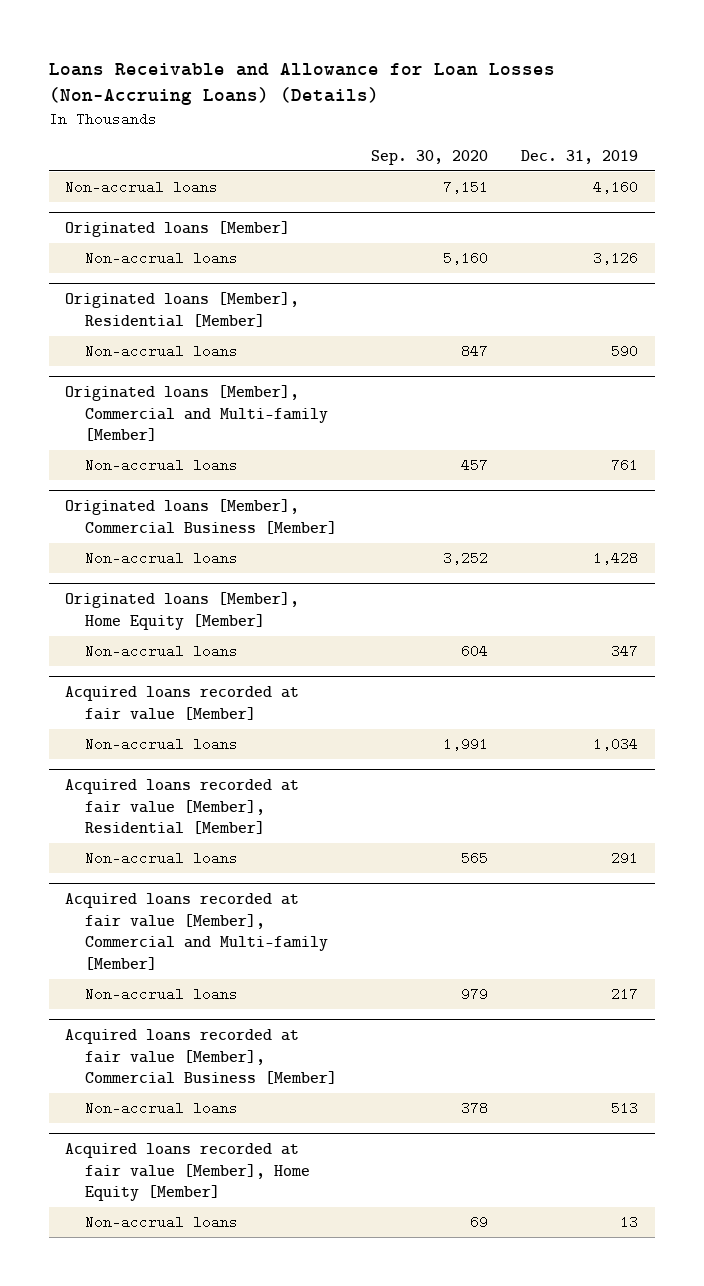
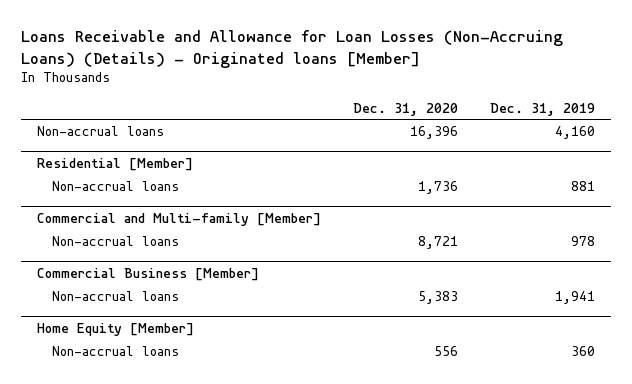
- Loans Receivable and Allowance for Loan Losses (Non-Accruing Loans) (Details)
+ Loans Receivable and Allowance for Loan Losses (Non-Accruing Loans) (Details) - Originated loans [Member]
- | Sep. 30, 2020 | Dec. 31, 2019
+ | Dec. 31, 2020 | Dec. 31, 2019
- Originated loans [Member]
- Non-accrual loans | 5,160 | 3,126
- Originated loans [Member], Residential [Member]
- Non-accrual loans | 847 | 590
- Originated loans [Member], Commercial and Multi-family [Member]
- Non-accrual loans | 457 | 761
- Originated loans [Member], Commercial Business [Member]
- Non-accrual loans | 3,252 | 1,428
- Originated loans [Member], Home Equity [Member]
- Non-accrual loans | 604 | 347
- Acquired loans recorded at fair value [Member]
- Non-accrual loans | 1,991 | 1,034
- Acquired loans recorded at fair value [Member], Residential [Member]
- Non-accrual loans | 565 | 291
- Acquired loans recorded at fair value [Member], Commercial and Multi-family [Member]
- Non-accrual loans | 979 | 217
- Acquired loans recorded at fair value [Member], Commercial Business [Member]
- Non-accrual loans | 378 | 513
- Acquired loans recorded at fair value [Member], Home Equity [Member]
- Non-accrual loans | 69 | 13
+ Residential [Member]
+ Non-accrual loans | 1,736 | 881
+ Commercial and Multi-family [Member]
+ Non-accrual loans | 8,721 | 978
+ Commercial Business [Member]
+ Non-accrual loans | 5,383 | 1,941
+ Home Equity [Member]
+ Non-accrual loans | 556 | 360

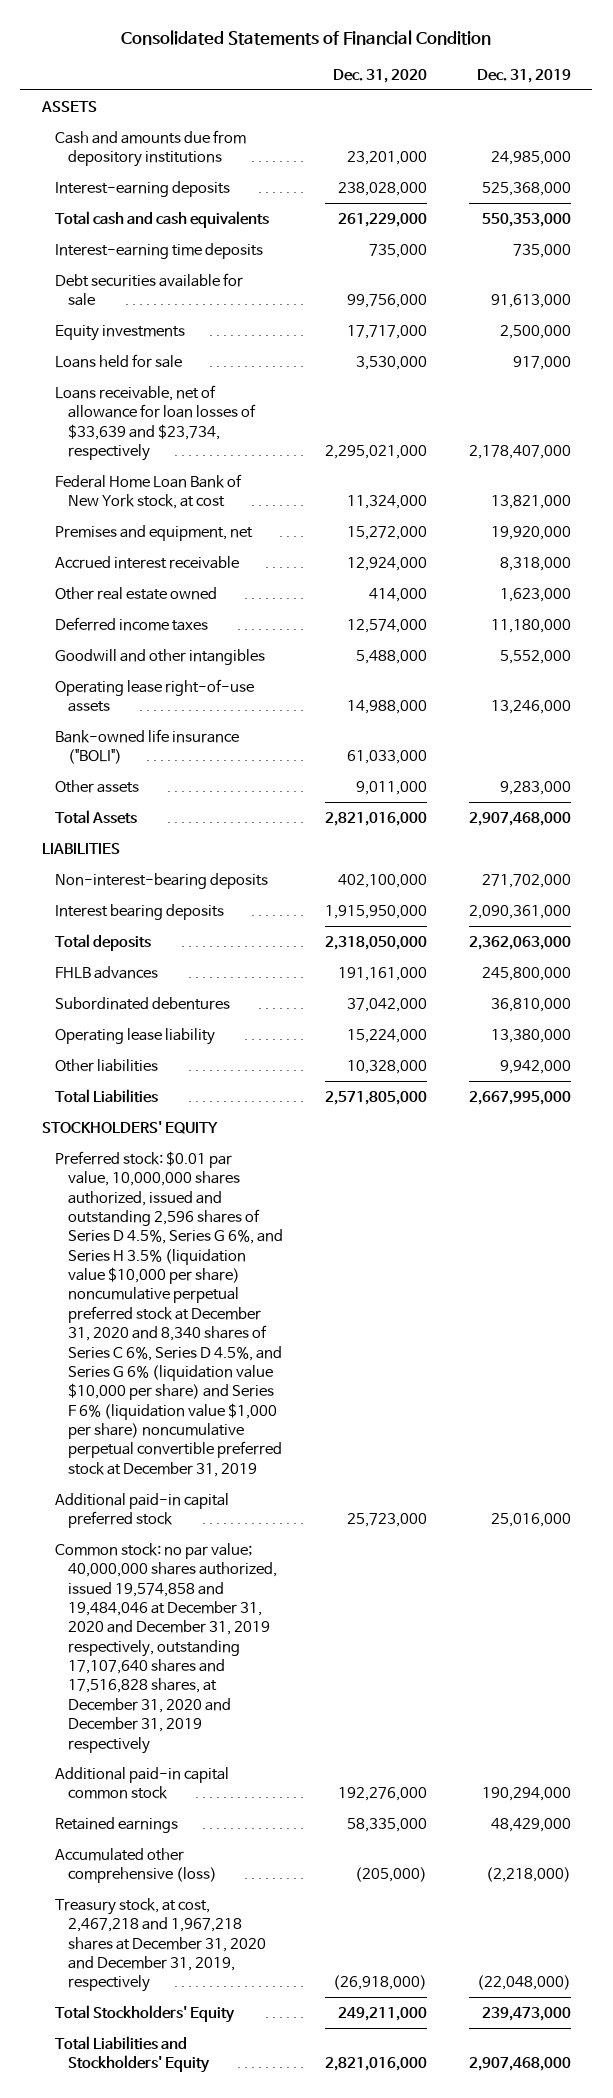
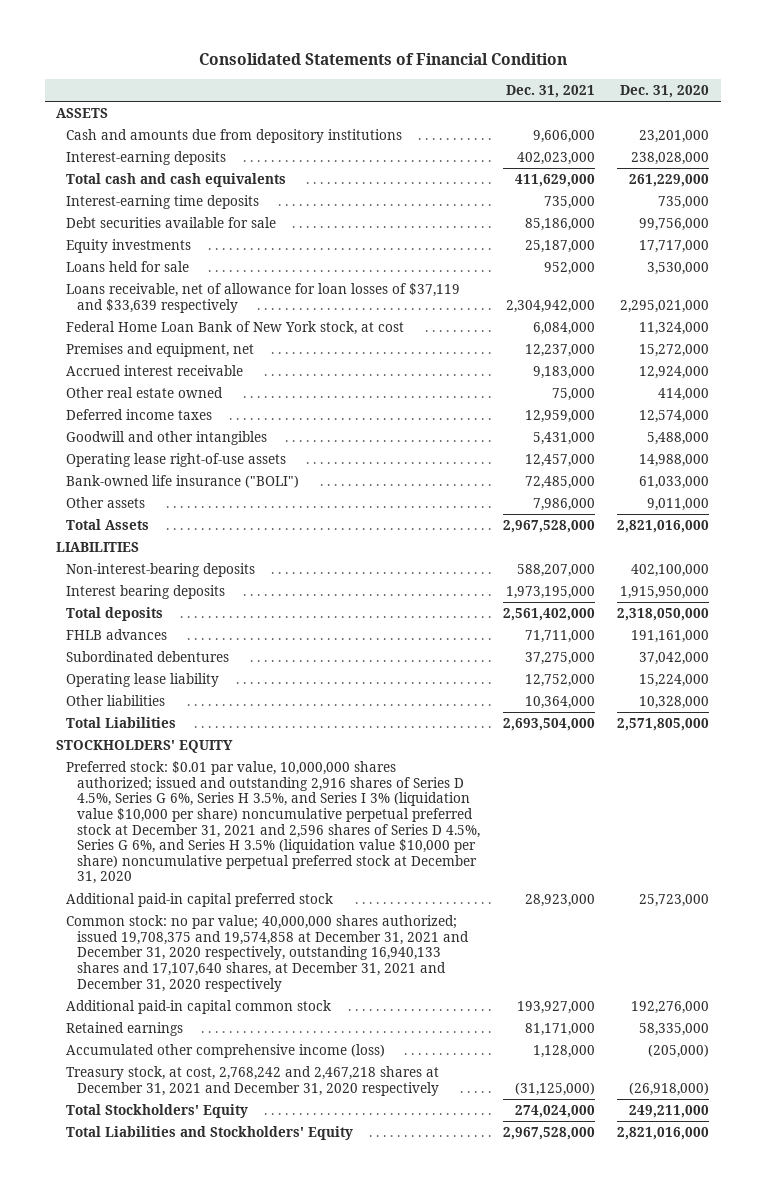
- | Dec. 31, 2020 | Dec. 31, 2019
+ | Dec. 31, 2021 | Dec. 31, 2020
- Loans receivable, net of allowance for loan losses of $33,639 and $23,734, respectively | 2,295,021,000 | 2,178,407,000
+ Loans receivable, net of allowance for loan losses of $37,119 and $33,639 respectively | 2,304,942,000 | 2,295,021,000
- Preferred stock: $0.01 par value, 10,000,000 shares authorized, issued and outstanding 2,596 shares of Series D 4.5%, Series G 6%, and Series H 3.5% (liquidation value $10,000 per share) noncumulative perpetual preferred stock at December 31, 2020 and 8,340 shares of Series C 6%, Series D 4.5%, and Series G 6% (liquidation value $10,000 per share) and Series F 6% (liquidation value $1,000 per share) noncumulative perpetual convertible preferred stock at December 31, 2019
+ Preferred stock: $0.01 par value, 10,000,000 shares authorized; issued and outstanding 2,916 shares of Series D 4.5%, Series G 6%, Series H 3.5%, and Series I 3% (liquidation value $10,000 per share) noncumulative perpetual preferred stock at December 31, 2021 and 2,596 shares of Series D 4.5%, Series G 6%, and Series H 3.5% (liquidation value $10,000 per share) noncumulative perpetual preferred stock at December 31, 2020
- Common stock: no par value; 40,000,000 shares authorized, issued 19,574,858 and 19,484,046 at December 31, 2020 and December 31, 2019 respectively, outstanding 17,107,640 shares and 17,516,828 shares, at December 31, 2020 and December 31, 2019 respectively
+ Common stock: no par value; 40,000,000 shares authorized; issued 19,708,375 and 19,574,858 at December 31, 2021 and December 31, 2020 respectively, outstanding 16,940,133 shares and 17,107,640 shares, at December 31, 2021 and December 31, 2020 respectively
- Accumulated other comprehensive (loss) | (205,000) | (2,218,000)
- Treasury stock, at cost, 2,467,218 and 1,967,218 shares at December 31, 2020 and December 31, 2019, respectively | (26,918,000) | (22,048,000)
+ Accumulated other comprehensive income (loss) | 1,128,000 | (205,000)
+ Treasury stock, at cost, 2,768,242 and 2,467,218 shares at December 31, 2021 and December 31, 2020 respectively | (31,125,000) | (26,918,000)

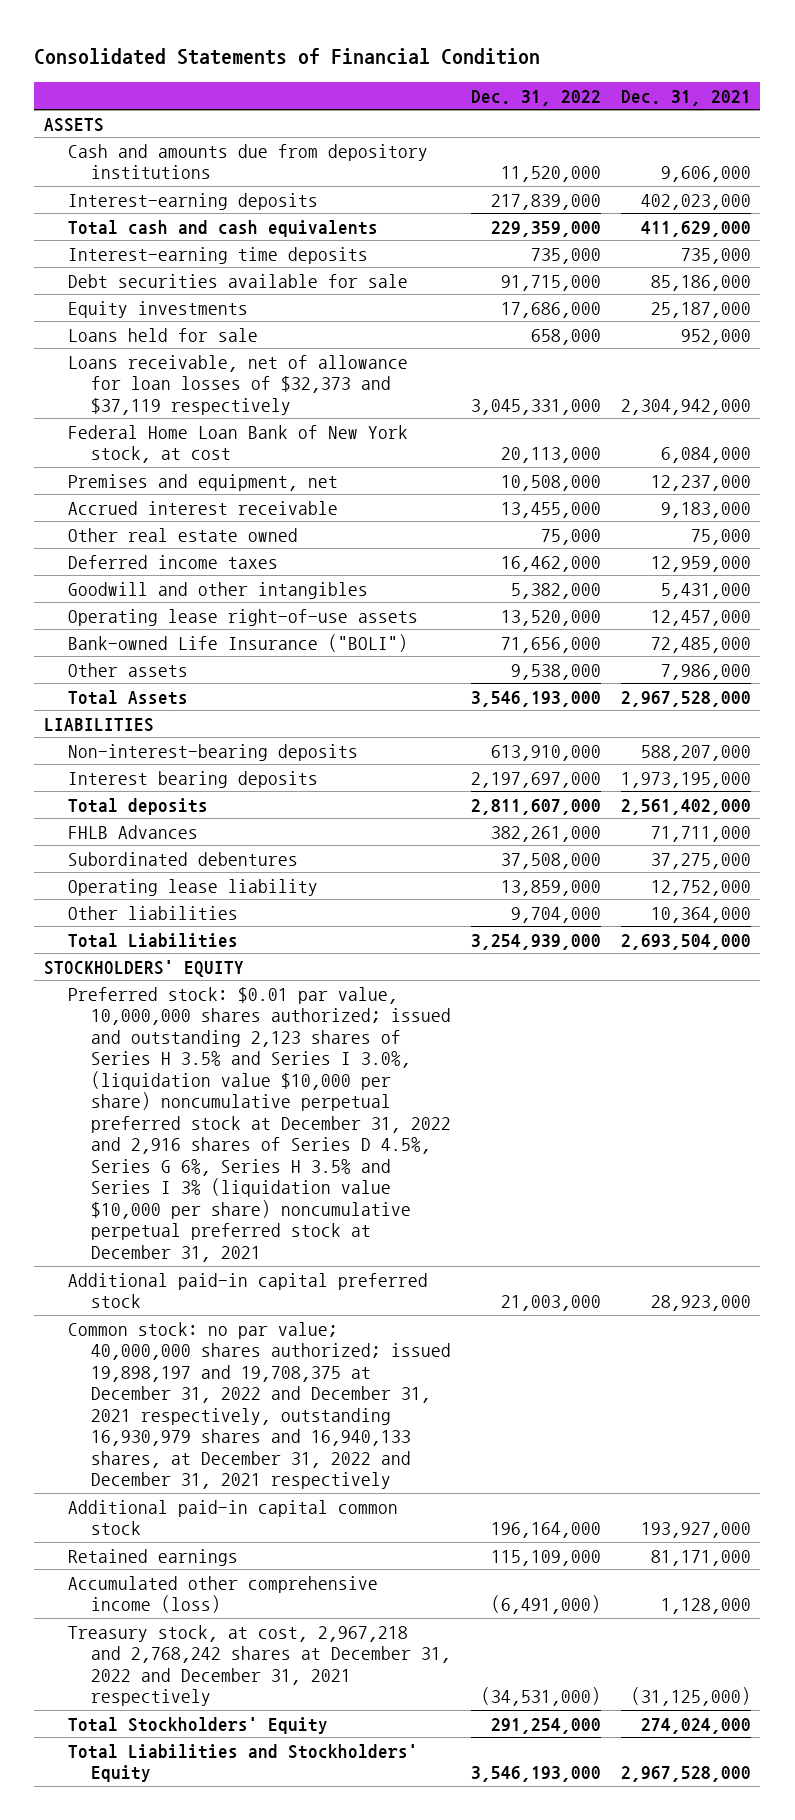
- | Dec. 31, 2021 | Dec. 31, 2020
+ | Dec. 31, 2022 | Dec. 31, 2021
- Loans receivable, net of allowance for loan losses of $37,119 and $33,639 respectively | 2,304,942,000 | 2,295,021,000
+ Loans receivable, net of allowance for loan losses of $32,373 and $37,119 respectively | 3,045,331,000 | 2,304,942,000
- Bank-owned life insurance ("BOLI") | 72,485,000 | 61,033,000
+ Bank-owned Life Insurance ("BOLI") | 71,656,000 | 72,485,000
- FHLB advances | 71,711,000 | 191,161,000
+ FHLB Advances | 382,261,000 | 71,711,000
- Preferred stock: $0.01 par value, 10,000,000 shares authorized; issued and outstanding 2,916 shares of Series D 4.5%, Series G 6%, Series H 3.5%, and Series I 3% (liquidation value $10,000 per share) noncumulative perpetual preferred stock at December 31, 2021 and 2,596 shares of Series D 4.5%, Series G 6%, and Series H 3.5% (liquidation value $10,000 per share) noncumulative perpetual preferred stock at December 31, 2020
+ Preferred stock: $0.01 par value, 10,000,000 shares authorized; issued and outstanding 2,123 shares of Series H 3.5% and Series I 3.0%, (liquidation value $10,000 per share) noncumulative perpetual preferred stock at December 31, 2022 and 2,916 shares of Series D 4.5%, Series G 6%, Series H 3.5% and Series I 3% (liquidation value $10,000 per share) noncumulative perpetual preferred stock at December 31, 2021
- Common stock: no par value; 40,000,000 shares authorized; issued 19,708,375 and 19,574,858 at December 31, 2021 and December 31, 2020 respectively, outstanding 16,940,133 shares and 17,107,640 shares, at December 31, 2021 and December 31, 2020 respectively
+ Common stock: no par value; 40,000,000 shares authorized; issued 19,898,197 and 19,708,375 at December 31, 2022 and December 31, 2021 respectively, outstanding 16,930,979 shares and 16,940,133 shares, at December 31, 2022 and December 31, 2021 respectively
- Treasury stock, at cost, 2,768,242 and 2,467,218 shares at December 31, 2021 and December 31, 2020 respectively | (31,125,000) | (26,918,000)
+ Treasury stock, at cost, 2,967,218 and 2,768,242 shares at December 31, 2022 and December 31, 2021 respectively | (34,531,000) | (31,125,000)

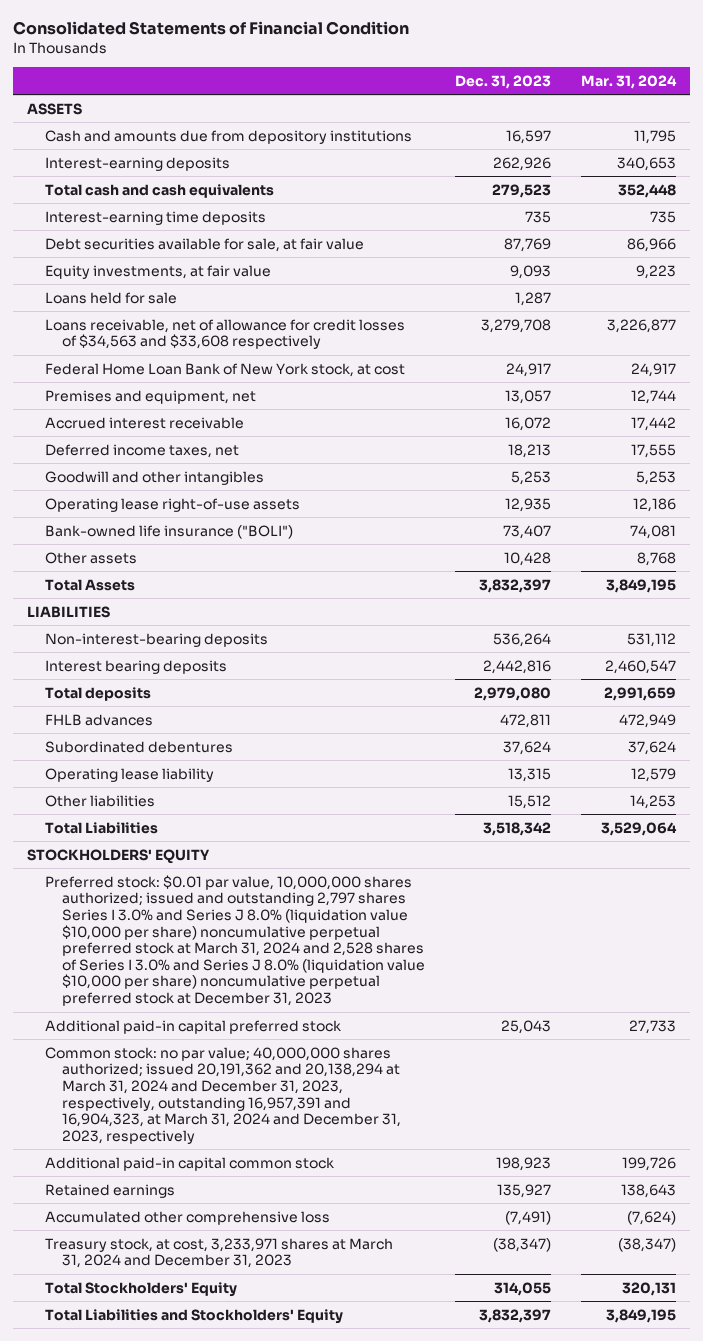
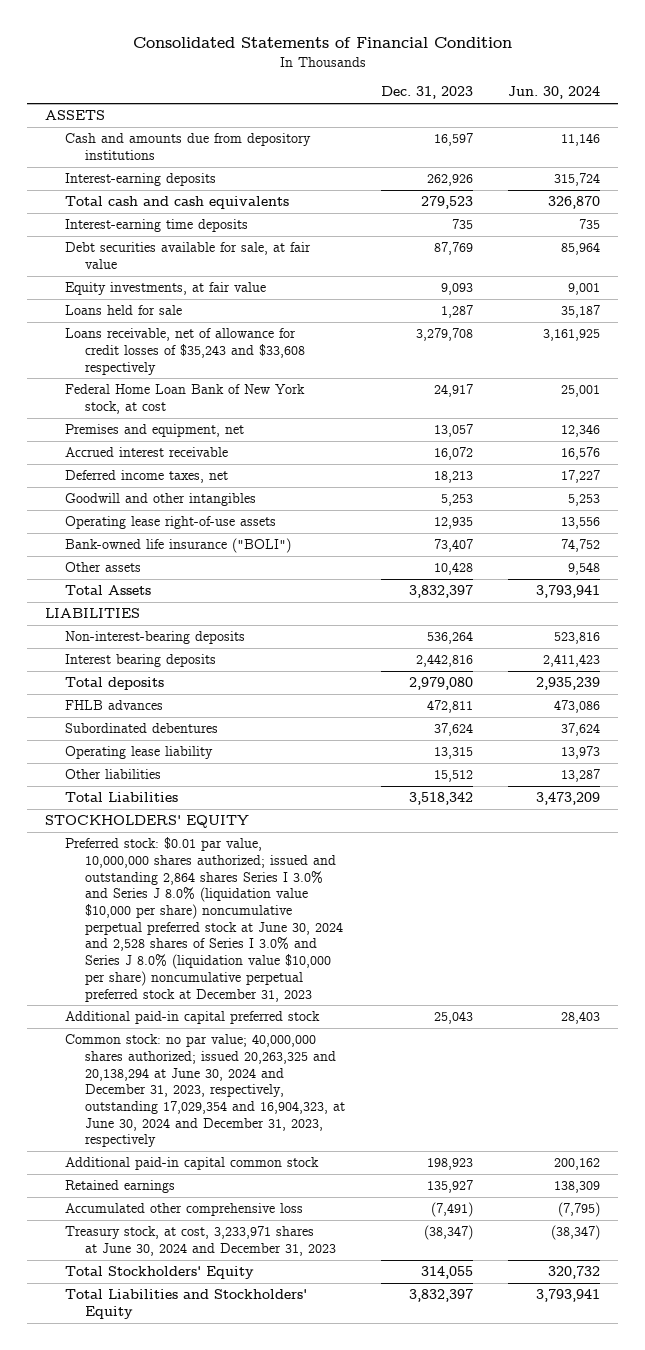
- | Dec. 31, 2023 | Mar. 31, 2024
+ | Dec. 31, 2023 | Jun. 30, 2024
- Loans receivable, net of allowance for credit losses of $34,563 and $33,608 respectively | 3,279,708 | 3,226,877
+ Loans receivable, net of allowance for credit losses of $35,243 and $33,608 respectively | 3,279,708 | 3,161,925
- Preferred stock: $0.01 par value, 10,000,000 shares authorized; issued and outstanding 2,797 shares Series I 3.0% and Series J 8.0% (liquidation value $10,000 per share) noncumulative perpetual preferred stock at March 31, 2024 and 2,528 shares of Series I 3.0% and Series J 8.0% (liquidation value $10,000 per share) noncumulative perpetual preferred stock at December 31, 2023
+ Preferred stock: $0.01 par value, 10,000,000 shares authorized; issued and outstanding 2,864 shares Series I 3.0% and Series J 8.0% (liquidation value $10,000 per share) noncumulative perpetual preferred stock at June 30, 2024 and 2,528 shares of Series I 3.0% and Series J 8.0% (liquidation value $10,000 per share) noncumulative perpetual preferred stock at December 31, 2023
- Common stock: no par value; 40,000,000 shares authorized; issued 20,191,362 and 20,138,294 at March 31, 2024 and December 31, 2023, respectively, outstanding 16,957,391 and 16,904,323, at March 31, 2024 and December 31, 2023, respectively
+ Common stock: no par value; 40,000,000 shares authorized; issued 20,263,325 and 20,138,294 at June 30, 2024 and December 31, 2023, respectively, outstanding 17,029,354 and 16,904,323, at June 30, 2024 and December 31, 2023, respectively
- Treasury stock, at cost, 3,233,971 shares at March 31, 2024 and December 31, 2023 | (38,347) | (38,347)
+ Treasury stock, at cost, 3,233,971 shares at June 30, 2024 and December 31, 2023 | (38,347) | (38,347)

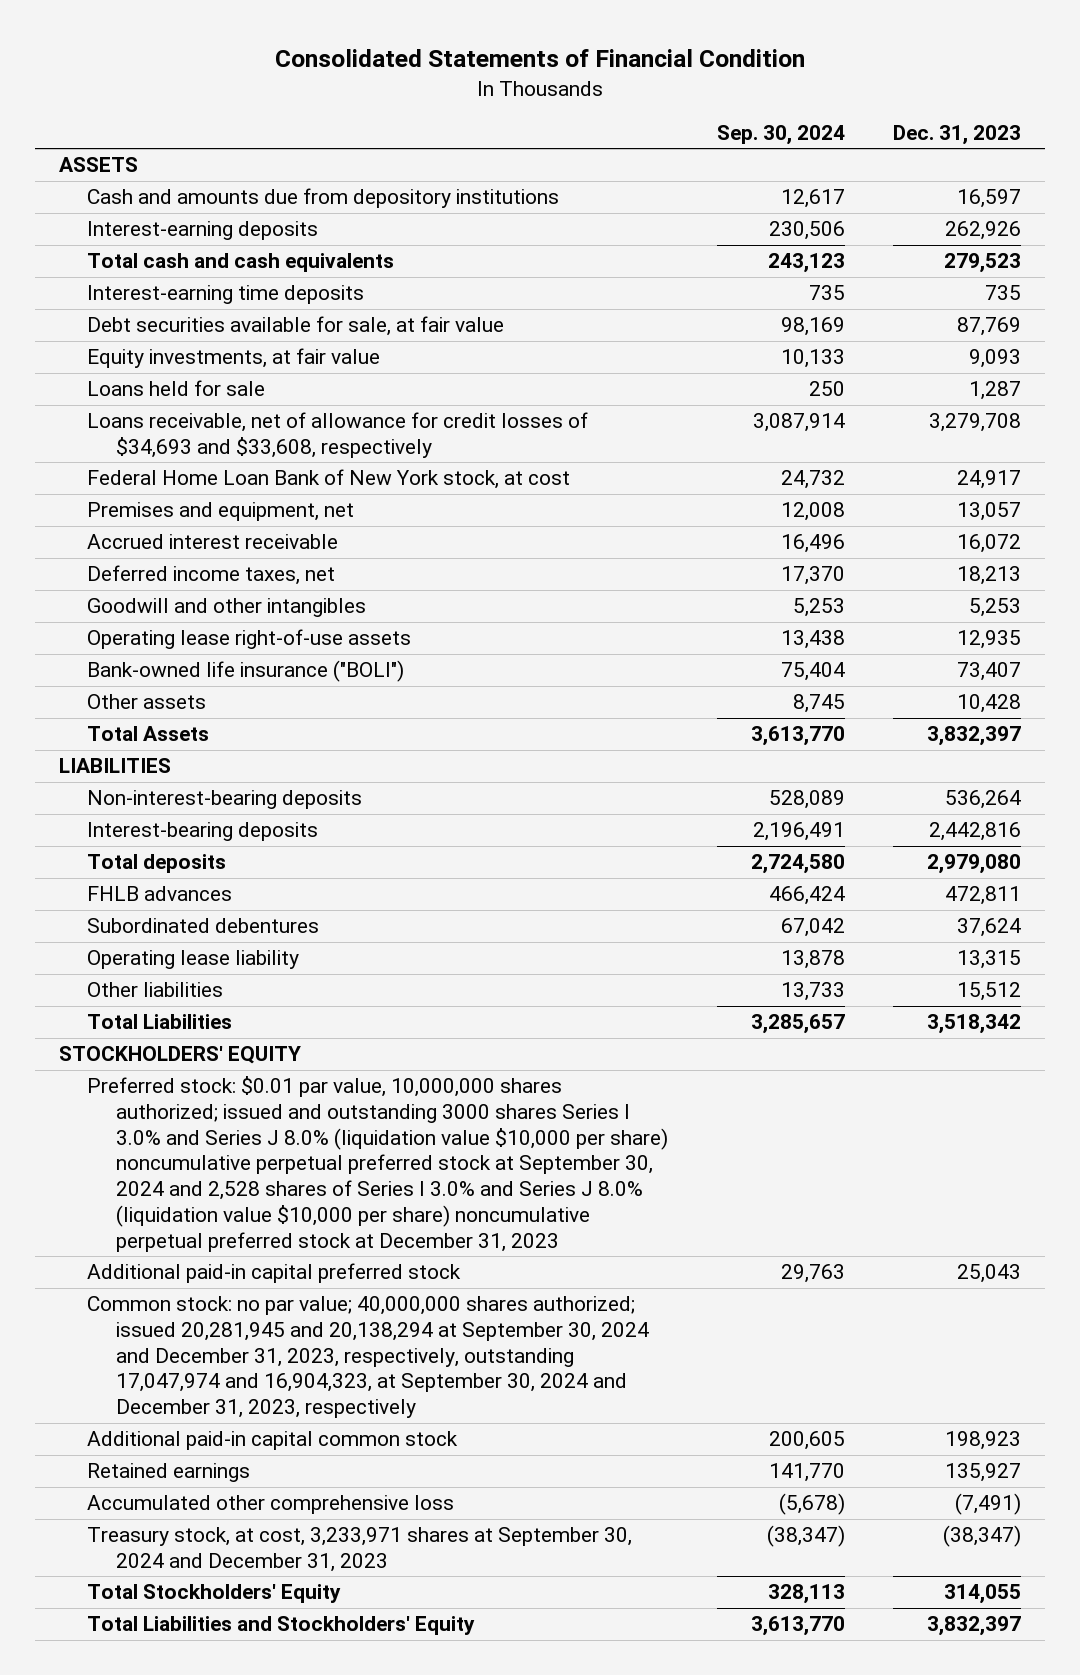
- | Dec. 31, 2023 | Jun. 30, 2024
+ | Sep. 30, 2024 | Dec. 31, 2023
- Loans receivable, net of allowance for credit losses of $35,243 and $33,608 respectively | 3,279,708 | 3,161,925
+ Loans receivable, net of allowance for credit losses of $34,693 and $33,608, respectively | 3,087,914 | 3,279,708
- Interest bearing deposits | 2,442,816 | 2,411,423
+ Interest-bearing deposits | 2,196,491 | 2,442,816
- Preferred stock: $0.01 par value, 10,000,000 shares authorized; issued and outstanding 2,864 shares Series I 3.0% and Series J 8.0% (liquidation value $10,000 per share) noncumulative perpetual preferred stock at June 30, 2024 and 2,528 shares of Series I 3.0% and Series J 8.0% (liquidation value $10,000 per share) noncumulative perpetual preferred stock at December 31, 2023
+ Preferred stock: $0.01 par value, 10,000,000 shares authorized; issued and outstanding 3000 shares Series I 3.0% and Series J 8.0% (liquidation value $10,000 per share) noncumulative perpetual preferred stock at September 30, 2024 and 2,528 shares of Series I 3.0% and Series J 8.0% (liquidation value $10,000 per share) noncumulative perpetual preferred stock at December 31, 2023
- Common stock: no par value; 40,000,000 shares authorized; issued 20,263,325 and 20,138,294 at June 30, 2024 and December 31, 2023, respectively, outstanding 17,029,354 and 16,904,323, at June 30, 2024 and December 31, 2023, respectively
+ Common stock: no par value; 40,000,000 shares authorized; issued 20,281,945 and 20,138,294 at September 30, 2024 and December 31, 2023, respectively, outstanding 17,047,974 and 16,904,323, at September 30, 2024 and December 31, 2023, respectively
- Treasury stock, at cost, 3,233,971 shares at June 30, 2024 and December 31, 2023 | (38,347) | (38,347)
+ Treasury stock, at cost, 3,233,971 shares at September 30, 2024 and December 31, 2023 | (38,347) | (38,347)

